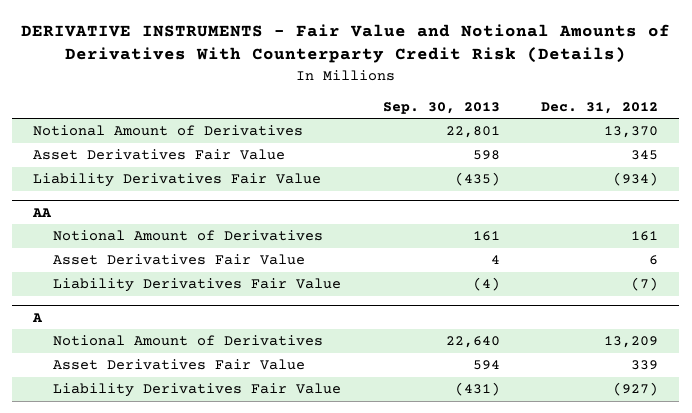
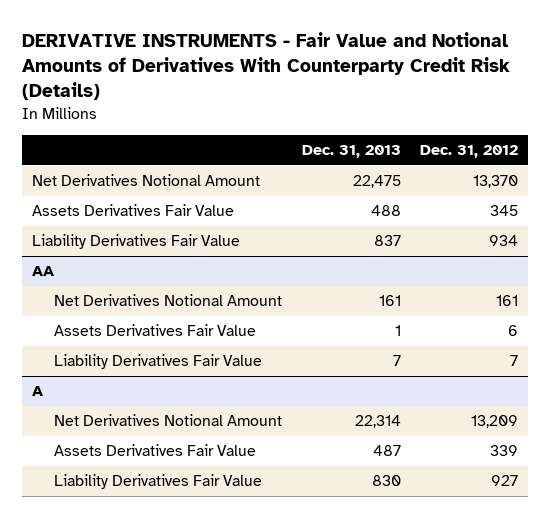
- | Sep. 30, 2013 | Dec. 31, 2012
+ | Dec. 31, 2013 | Dec. 31, 2012
- Notional Amount of Derivatives | 22,801 | 13,370
- Asset Derivatives Fair Value | 598 | 345
- Liability Derivatives Fair Value | (435) | (934)
+ Net Derivatives Notional Amount | 22,475 | 13,370
+ Assets Derivatives Fair Value | 488 | 345
+ Liability Derivatives Fair Value | 837 | 934
@ AA
- Notional Amount of Derivatives | 161 | 161
- Asset Derivatives Fair Value | 4 | 6
- Liability Derivatives Fair Value | (4) | (7)
+ Net Derivatives Notional Amount | 161 | 161
+ Assets Derivatives Fair Value | 1 | 6
+ Liability Derivatives Fair Value | 7 | 7
@ A
- Notional Amount of Derivatives | 22,640 | 13,209
- Asset Derivatives Fair Value | 594 | 339
- Liability Derivatives Fair Value | (431) | (927)
+ Net Derivatives Notional Amount | 22,314 | 13,209
+ Assets Derivatives Fair Value | 487 | 339
+ Liability Derivatives Fair Value | 830 | 927

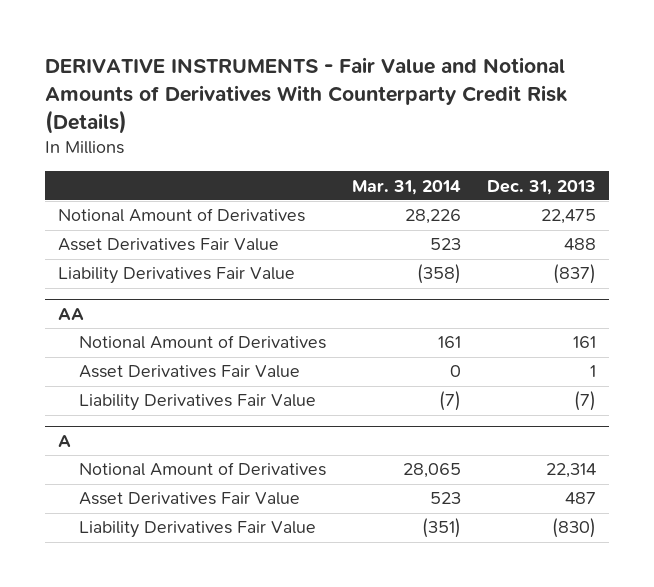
- | Dec. 31, 2013 | Dec. 31, 2012
+ | Mar. 31, 2014 | Dec. 31, 2013
- Net Derivatives Notional Amount | 22,475 | 13,370
- Assets Derivatives Fair Value | 488 | 345
- Liability Derivatives Fair Value | 837 | 934
+ Notional Amount of Derivatives | 28,226 | 22,475
+ Asset Derivatives Fair Value | 523 | 488
+ Liability Derivatives Fair Value | (358) | (837)
@ AA
- Net Derivatives Notional Amount | 161 | 161
- Assets Derivatives Fair Value | 1 | 6
- Liability Derivatives Fair Value | 7 | 7
+ Notional Amount of Derivatives | 161 | 161
+ Asset Derivatives Fair Value | 0 | 1
+ Liability Derivatives Fair Value | (7) | (7)
@ A
- Net Derivatives Notional Amount | 22,314 | 13,209
- Assets Derivatives Fair Value | 487 | 339
- Liability Derivatives Fair Value | 830 | 927
+ Notional Amount of Derivatives | 28,065 | 22,314
+ Asset Derivatives Fair Value | 523 | 487
+ Liability Derivatives Fair Value | (351) | (830)

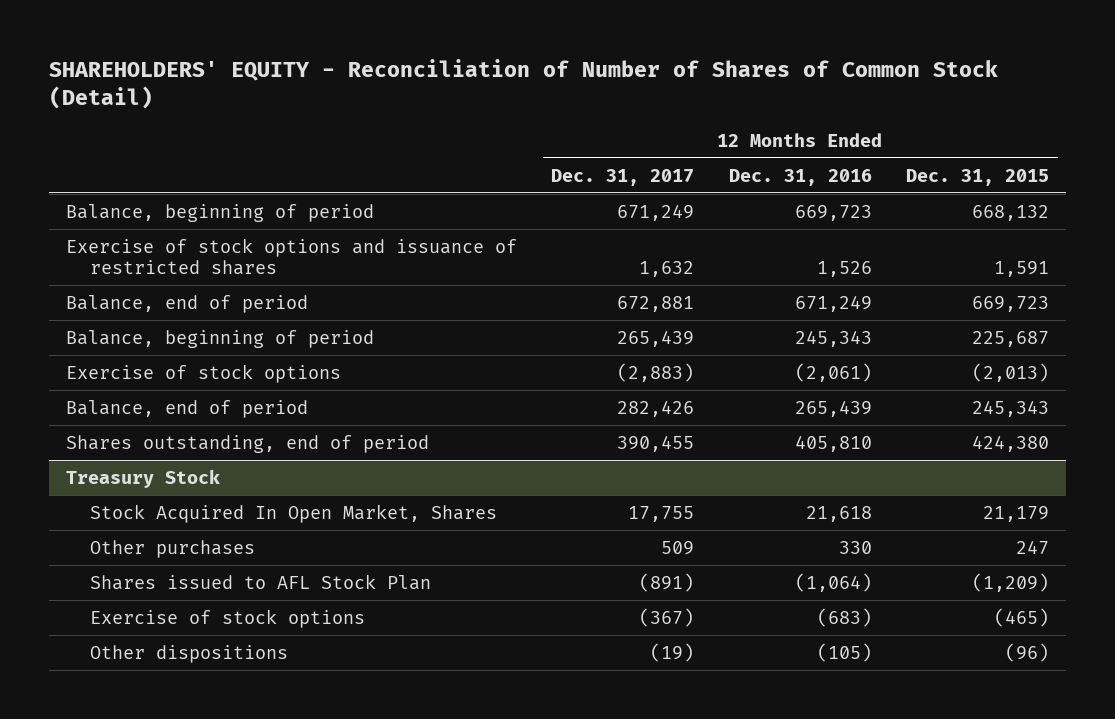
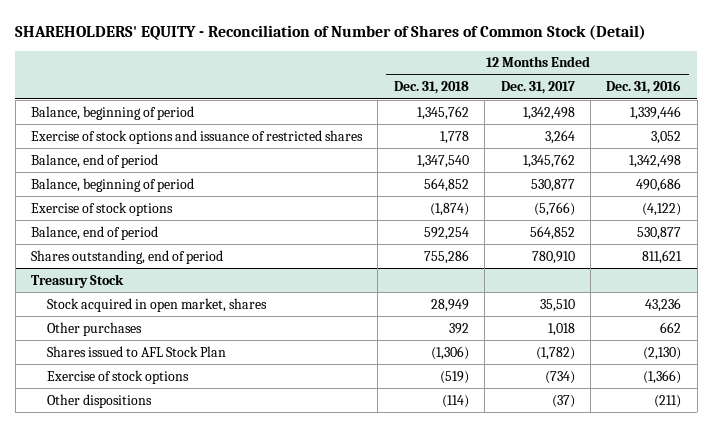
- | 12 Months Ended Dec. 31, 2017 | 12 Months Ended Dec. 31, 2016 | 12 Months Ended Dec. 31, 2015
+ | 12 Months Ended Dec. 31, 2018 | 12 Months Ended Dec. 31, 2017 | 12 Months Ended Dec. 31, 2016
- Balance, beginning of period | 671,249 | 669,723 | 668,132
- Exercise of stock options and issuance of restricted shares | 1,632 | 1,526 | 1,591
- Balance, end of period | 672,881 | 671,249 | 669,723
- Balance, beginning of period | 265,439 | 245,343 | 225,687
- Exercise of stock options | (2,883) | (2,061) | (2,013)
- Balance, end of period | 282,426 | 265,439 | 245,343
- Shares outstanding, end of period | 390,455 | 405,810 | 424,380
+ Balance, beginning of period | 1,345,762 | 1,342,498 | 1,339,446
+ Exercise of stock options and issuance of restricted shares | 1,778 | 3,264 | 3,052
+ Balance, end of period | 1,347,540 | 1,345,762 | 1,342,498
+ Balance, beginning of period | 564,852 | 530,877 | 490,686
+ Exercise of stock options | (1,874) | (5,766) | (4,122)
+ Balance, end of period | 592,254 | 564,852 | 530,877
+ Shares outstanding, end of period | 755,286 | 780,910 | 811,621
@ Treasury Stock
- Stock Acquired In Open Market, Shares | 17,755 | 21,618 | 21,179
- Other purchases | 509 | 330 | 247
- Shares issued to AFL Stock Plan | (891) | (1,064) | (1,209)
- Exercise of stock options | (367) | (683) | (465)
- Other dispositions | (19) | (105) | (96)
+ Stock acquired in open market, shares | 28,949 | 35,510 | 43,236
+ Other purchases | 392 | 1,018 | 662
+ Shares issued to AFL Stock Plan | (1,306) | (1,782) | (2,130)
+ Exercise of stock options | (519) | (734) | (1,366)
+ Other dispositions | (114) | (37) | (211)

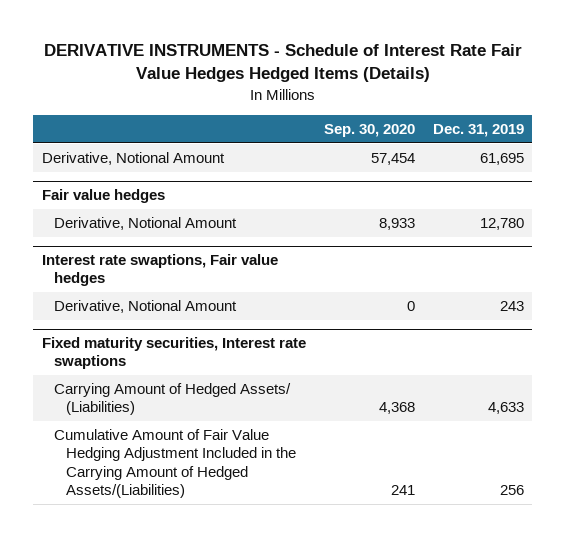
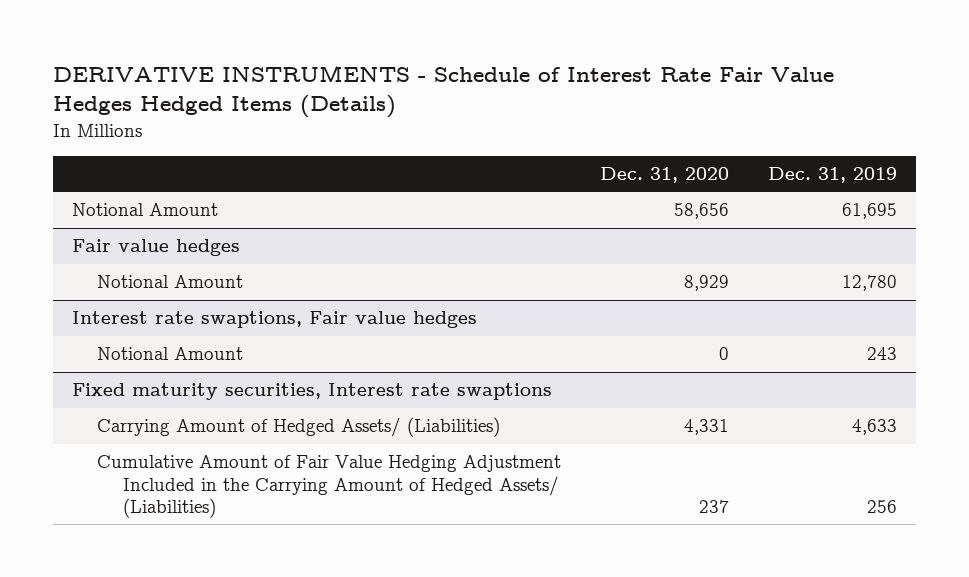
- | Sep. 30, 2020 | Dec. 31, 2019
+ | Dec. 31, 2020 | Dec. 31, 2019
- Derivative, Notional Amount | 57,454 | 61,695
+ Notional Amount | 58,656 | 61,695
@ Fair value hedges
- Derivative, Notional Amount | 8,933 | 12,780
+ Notional Amount | 8,929 | 12,780
@ Interest rate swaptions, Fair value hedges
- Derivative, Notional Amount | 0 | 243
+ Notional Amount | 0 | 243
@ Fixed maturity securities, Interest rate swaptions
- Cumulative Amount of Fair Value Hedging Adjustment Included in the Carrying Amount of Hedged Assets/(Liabilities) | 241 | 256
+ Cumulative Amount of Fair Value Hedging Adjustment Included in the Carrying Amount of Hedged Assets/ (Liabilities) | 237 | 256

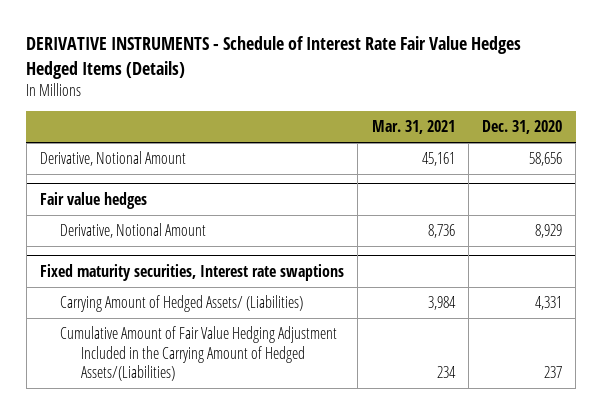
- | Dec. 31, 2020 | Dec. 31, 2019
+ | Mar. 31, 2021 | Dec. 31, 2020
- Notional Amount | 58,656 | 61,695
+ Derivative, Notional Amount | 45,161 | 58,656
@ Fair value hedges
- Notional Amount | 8,929 | 12,780
- Interest rate swaptions, Fair value hedges
- Notional Amount | 0 | 243
@ Fair value hedges
+ Derivative, Notional Amount | 8,736 | 8,929
@ Fixed maturity securities, Interest rate swaptions
- Cumulative Amount of Fair Value Hedging Adjustment Included in the Carrying Amount of Hedged Assets/ (Liabilities) | 237 | 256
+ Cumulative Amount of Fair Value Hedging Adjustment Included in the Carrying Amount of Hedged Assets/(Liabilities) | 234 | 237

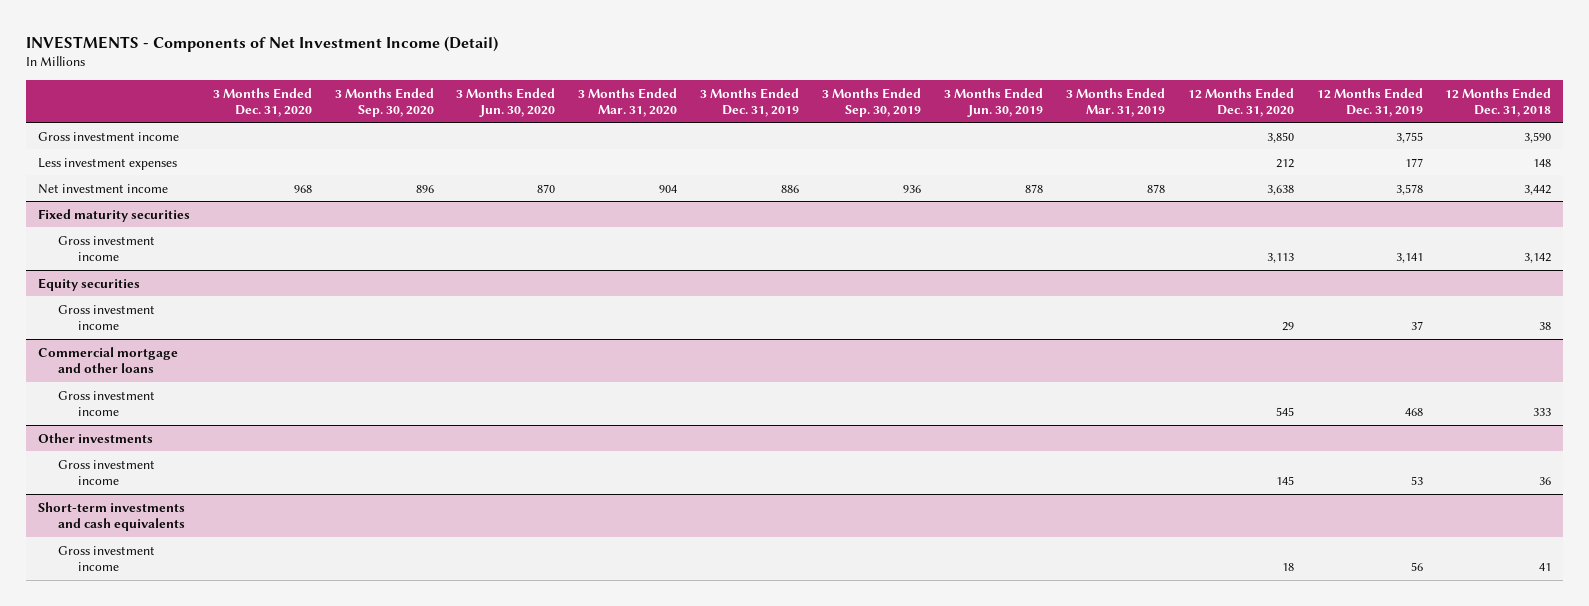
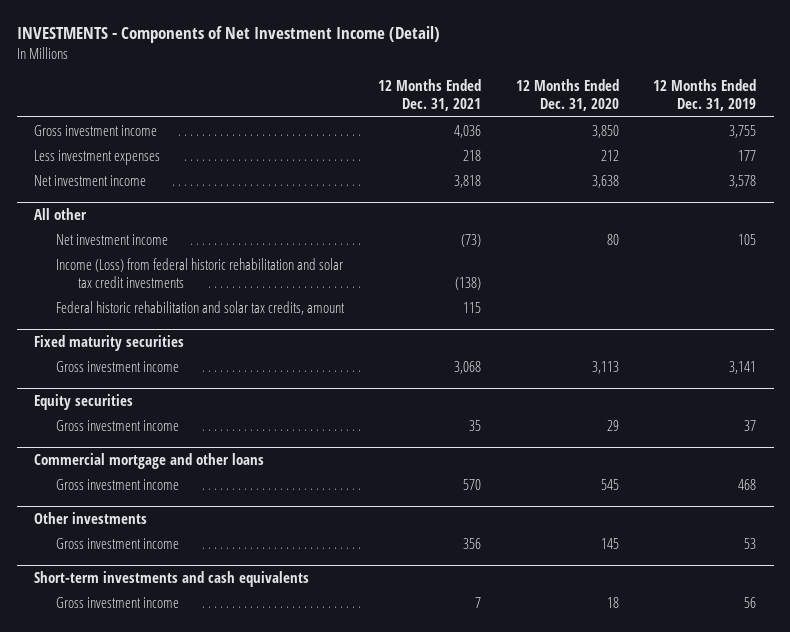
- | 3 Months Ended Dec. 31, 2020 | 3 Months Ended Sep. 30, 2020 | 3 Months Ended Jun. 30, 2020 | 3 Months Ended Mar. 31, 2020 | 3 Months Ended Dec. 31, 2019 | 3 Months Ended Sep. 30, 2019 | 3 Months Ended Jun. 30, 2019 | 3 Months Ended Mar. 31, 2019 | 12 Months Ended Dec. 31, 2020 | 12 Months Ended Dec. 31, 2019 | 12 Months Ended Dec. 31, 2018
+ | 12 Months Ended Dec. 31, 2021 | 12 Months Ended Dec. 31, 2020 | 12 Months Ended Dec. 31, 2019
+ All other
+ Net investment income | (73) | 80 | 105
+ Income (Loss) from federal historic rehabilitation and solar tax credit investments | (138) | |
+ Federal historic rehabilitation and solar tax credits, amount | 115 | |

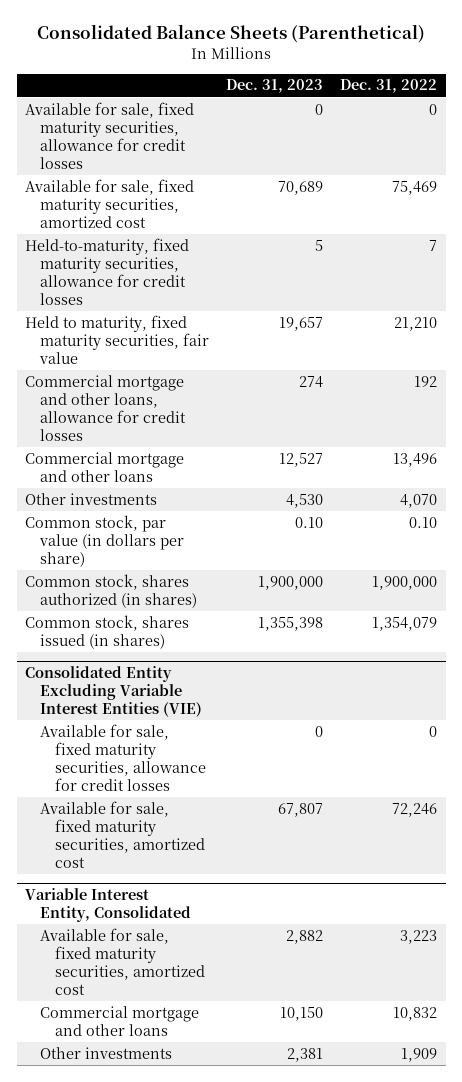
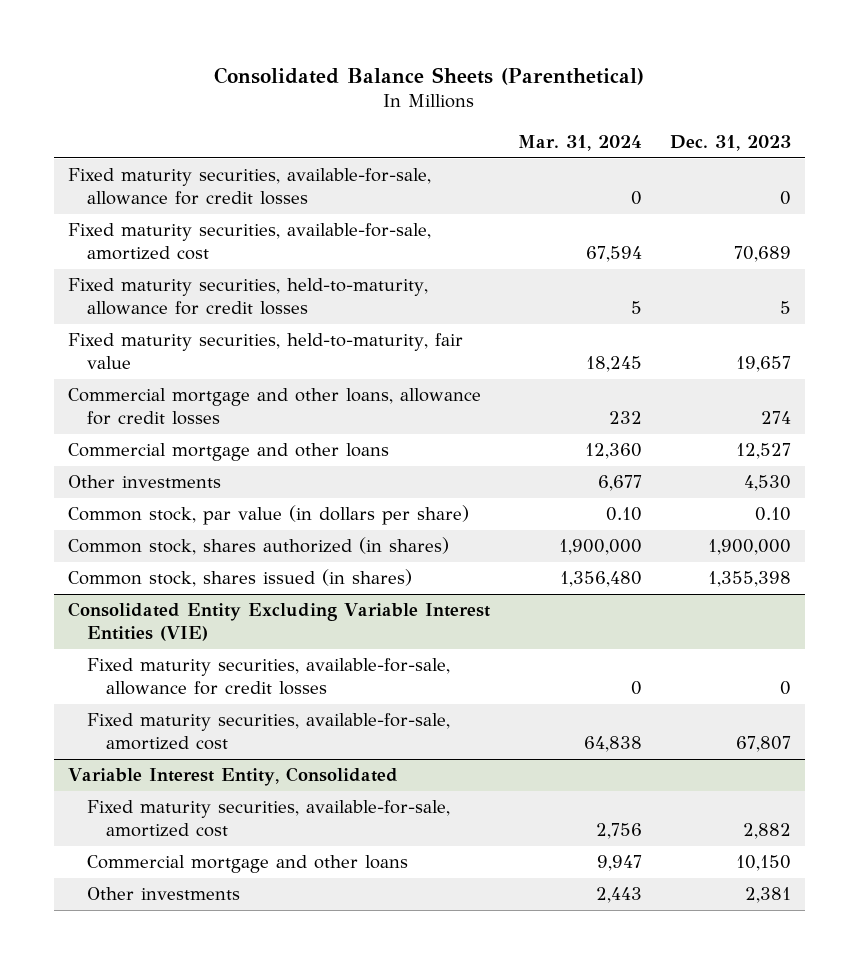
- | Dec. 31, 2023 | Dec. 31, 2022
+ | Mar. 31, 2024 | Dec. 31, 2023
- Available for sale, fixed maturity securities, allowance for credit losses | 0 | 0
- Available for sale, fixed maturity securities, amortized cost | 70,689 | 75,469
- Held-to-maturity, fixed maturity securities, allowance for credit losses | 5 | 7
- Held to maturity, fixed maturity securities, fair value | 19,657 | 21,210
+ Fixed maturity securities, available-for-sale, allowance for credit losses | 0 | 0
+ Fixed maturity securities, available-for-sale, amortized cost | 67,594 | 70,689
+ Fixed maturity securities, held-to-maturity, allowance for credit losses | 5 | 5
+ Fixed maturity securities, held-to-maturity, fair value | 18,245 | 19,657
@ Consolidated Entity Excluding Variable Interest Entities (VIE)
- Available for sale, fixed maturity securities, allowance for credit losses | 0 | 0
- Available for sale, fixed maturity securities, amortized cost | 67,807 | 72,246
+ Fixed maturity securities, available-for-sale, allowance for credit losses | 0 | 0
+ Fixed maturity securities, available-for-sale, amortized cost | 64,838 | 67,807
@ Variable Interest Entity, Consolidated
- Available for sale, fixed maturity securities, amortized cost | 2,882 | 3,223
+ Fixed maturity securities, available-for-sale, amortized cost | 2,756 | 2,882

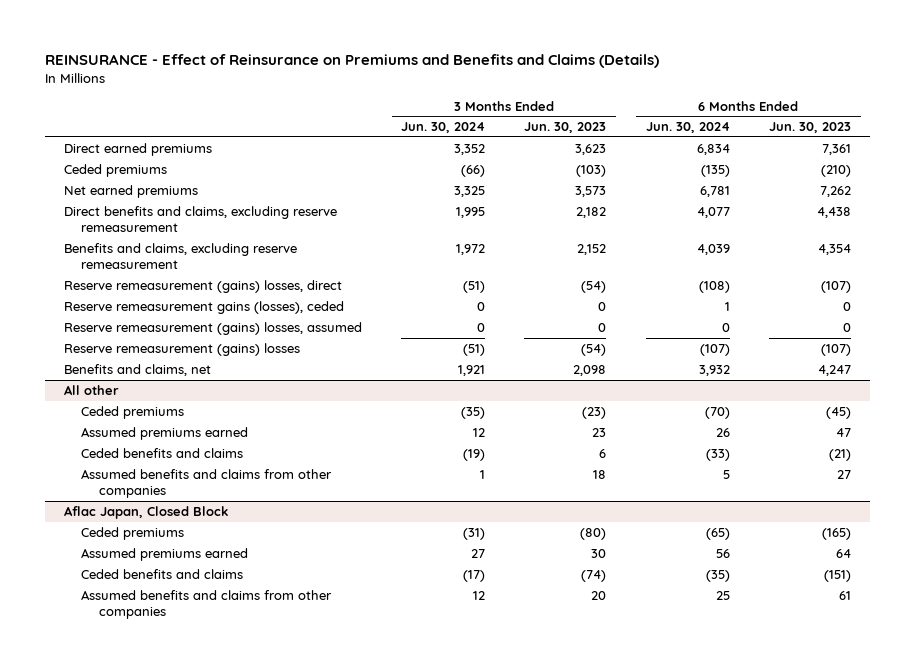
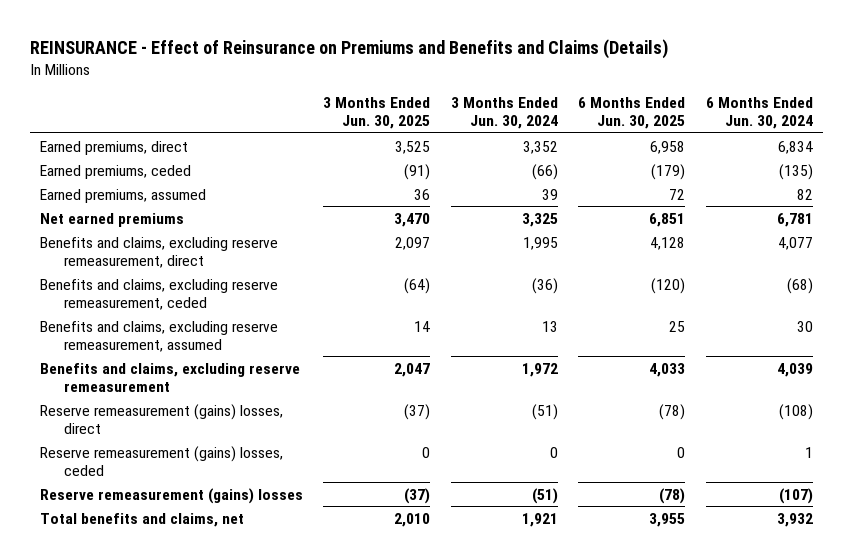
- | 3 Months Ended Jun. 30, 2024 | 3 Months Ended Jun. 30, 2023 | 6 Months Ended Jun. 30, 2024 | 6 Months Ended Jun. 30, 2023
+ | 3 Months Ended Jun. 30, 2025 | 3 Months Ended Jun. 30, 2024 | 6 Months Ended Jun. 30, 2025 | 6 Months Ended Jun. 30, 2024
- Direct earned premiums | 3,352 | 3,623 | 6,834 | 7,361
- Ceded premiums | (66) | (103) | (135) | (210)
+ Earned premiums, direct | 3,525 | 3,352 | 6,958 | 6,834
+ Earned premiums, ceded | (91) | (66) | (179) | (135)
+ Earned premiums, assumed | 36 | 39 | 72 | 82
- Direct benefits and claims, excluding reserve remeasurement | 1,995 | 2,182 | 4,077 | 4,438
+ Benefits and claims, excluding reserve remeasurement, direct | 2,097 | 1,995 | 4,128 | 4,077
+ Benefits and claims, excluding reserve remeasurement, ceded | (64) | (36) | (120) | (68)
+ Benefits and claims, excluding reserve remeasurement, assumed | 14 | 13 | 25 | 30
- Reserve remeasurement gains (losses), ceded | 0 | 0 | 1 | 0
- Reserve remeasurement (gains) losses, assumed | 0 | 0 | 0 | 0
+ Reserve remeasurement (gains) losses, ceded | 0 | 0 | 0 | 1
- Benefits and claims, net | 1,921 | 2,098 | 3,932 | 4,247
- All other
- Ceded premiums | (35) | (23) | (70) | (45)
- Assumed premiums earned | 12 | 23 | 26 | 47
- Ceded benefits and claims | (19) | 6 | (33) | (21)
- Assumed benefits and claims from other companies | 1 | 18 | 5 | 27
- Aflac Japan, Closed Block
- Ceded premiums | (31) | (80) | (65) | (165)
- Assumed premiums earned | 27 | 30 | 56 | 64
- Ceded benefits and claims | (17) | (74) | (35) | (151)
- Assumed benefits and claims from other companies | 12 | 20 | 25 | 61
+ Total benefits and claims, net | 2,010 | 1,921 | 3,955 | 3,932

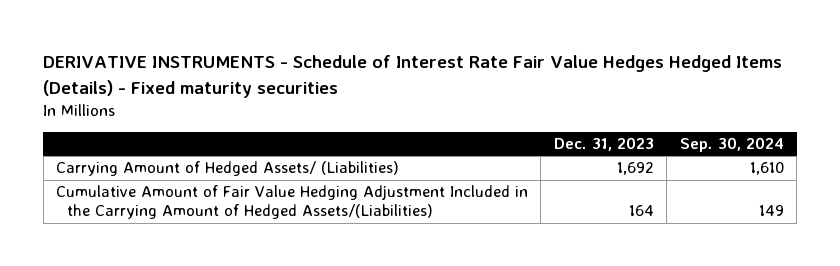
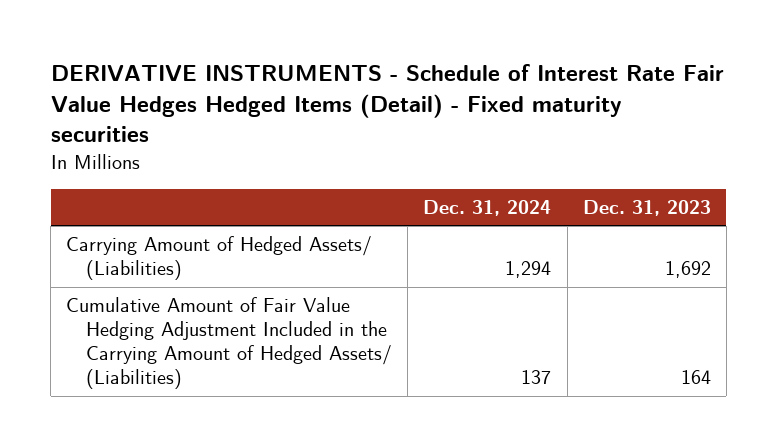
- DERIVATIVE INSTRUMENTS - Schedule of Interest Rate Fair Value Hedges Hedged Items (Details) - Fixed maturity securities
+ DERIVATIVE INSTRUMENTS - Schedule of Interest Rate Fair Value Hedges Hedged Items (Detail) - Fixed maturity securities
- | Dec. 31, 2023 | Sep. 30, 2024
+ | Dec. 31, 2024 | Dec. 31, 2023
- Cumulative Amount of Fair Value Hedging Adjustment Included in the Carrying Amount of Hedged Assets/(Liabilities) | 164 | 149
+ Cumulative Amount of Fair Value Hedging Adjustment Included in the Carrying Amount of Hedged Assets/ (Liabilities) | 137 | 164

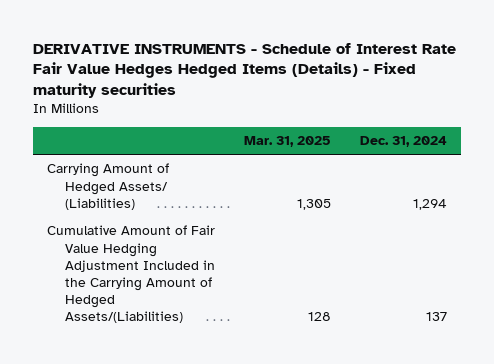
- DERIVATIVE INSTRUMENTS - Schedule of Interest Rate Fair Value Hedges Hedged Items (Detail) - Fixed maturity securities
+ DERIVATIVE INSTRUMENTS - Schedule of Interest Rate Fair Value Hedges Hedged Items (Details) - Fixed maturity securities
- | Dec. 31, 2024 | Dec. 31, 2023
+ | Mar. 31, 2025 | Dec. 31, 2024
- Cumulative Amount of Fair Value Hedging Adjustment Included in the Carrying Amount of Hedged Assets/ (Liabilities) | 137 | 164
+ Cumulative Amount of Fair Value Hedging Adjustment Included in the Carrying Amount of Hedged Assets/(Liabilities) | 128 | 137

